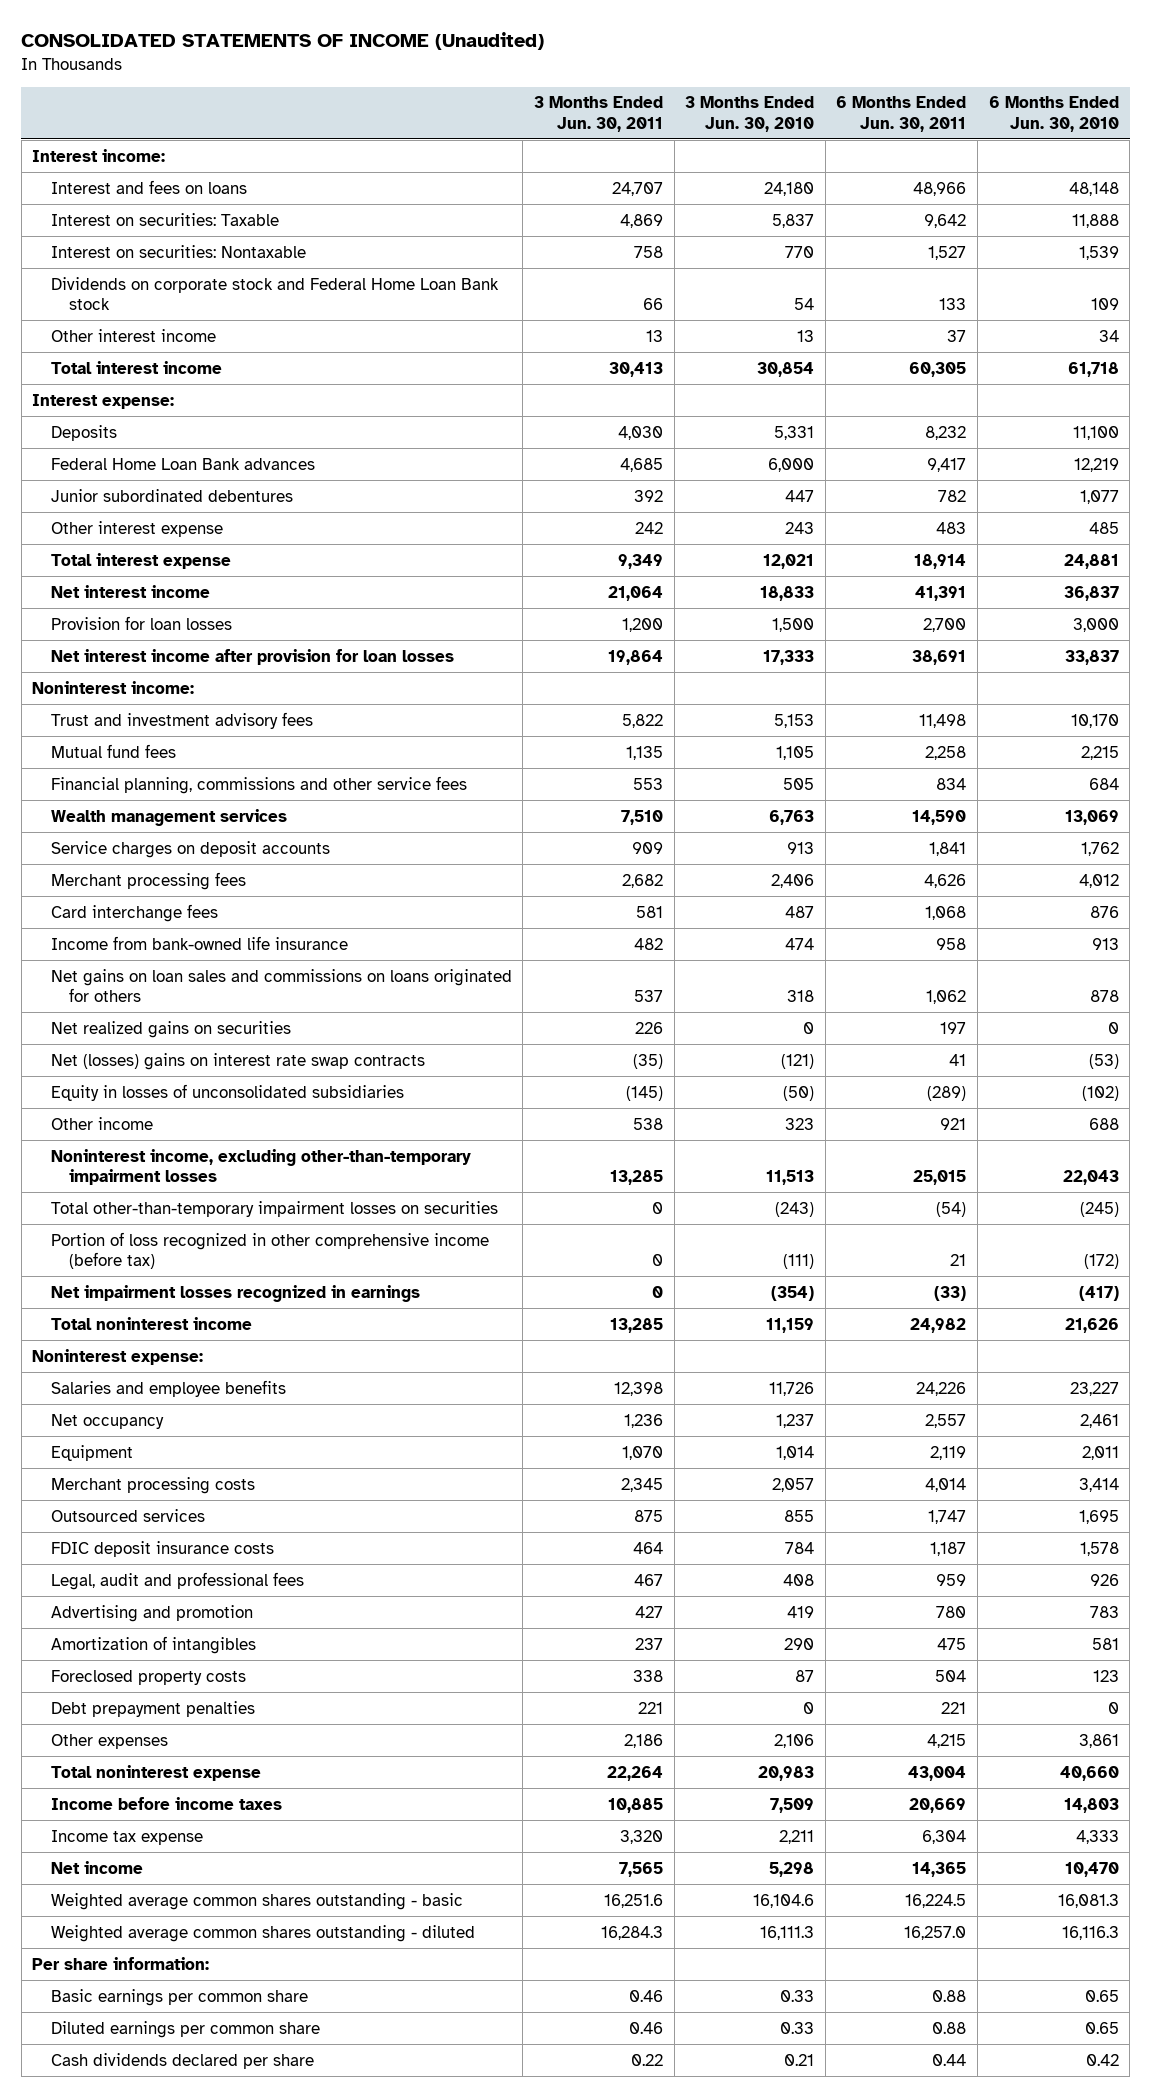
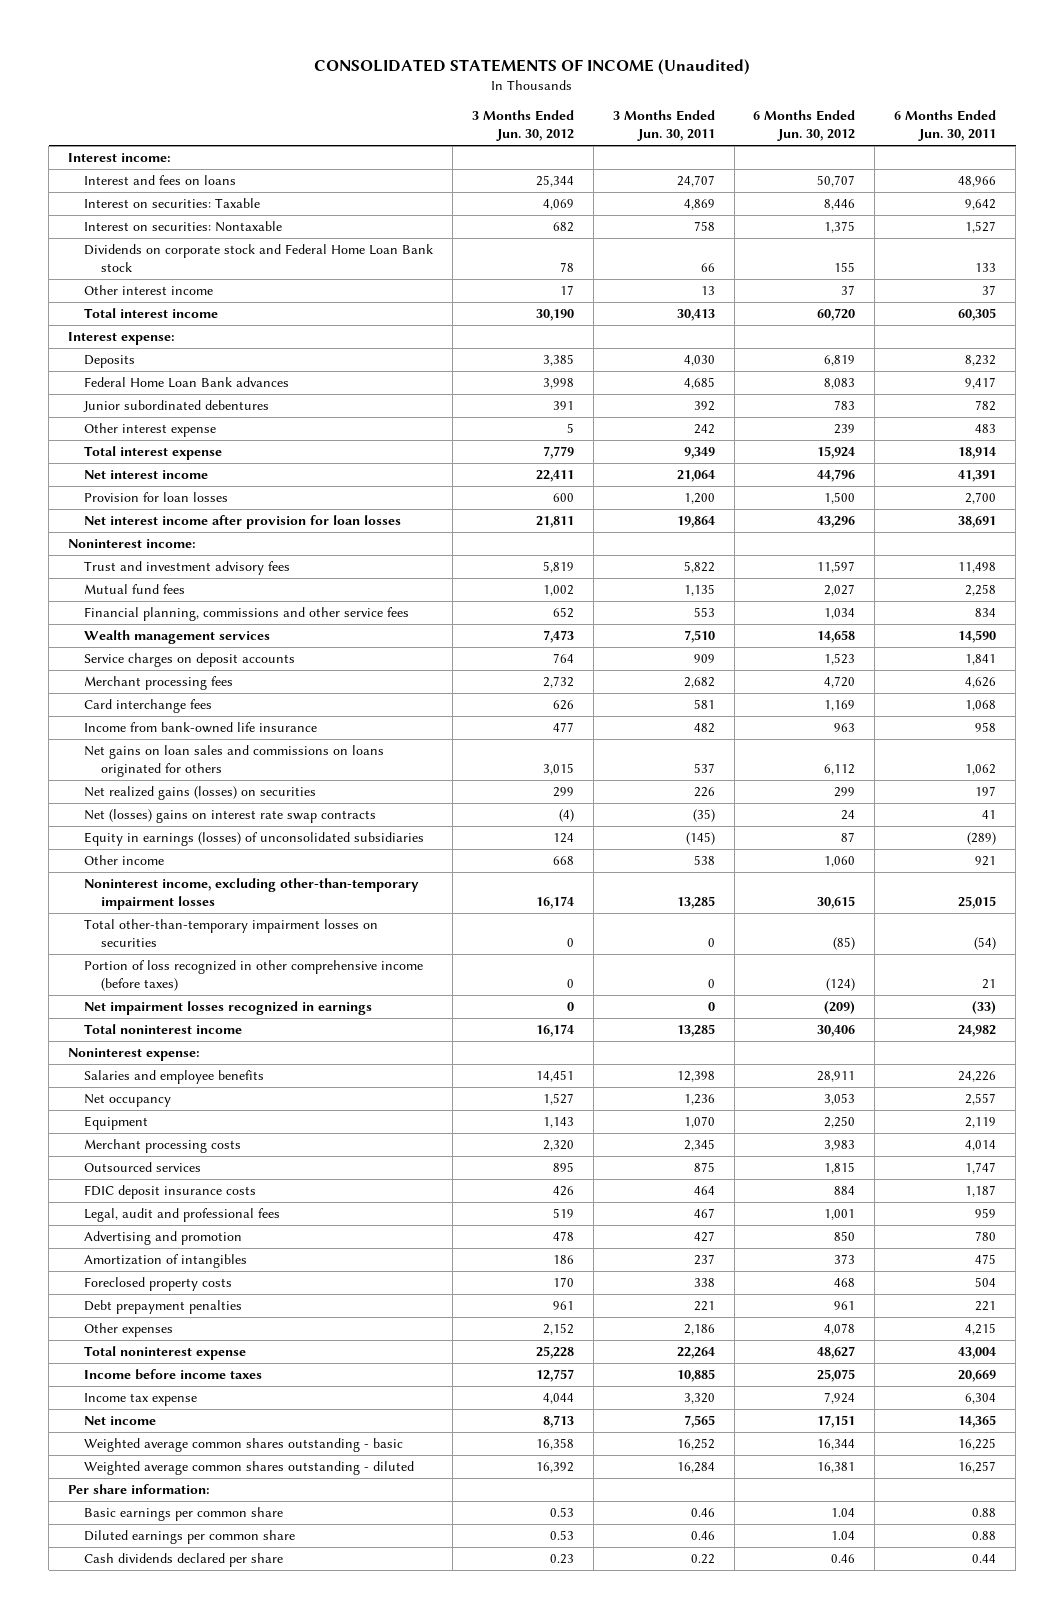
- | 3 Months Ended Jun. 30, 2011 | 3 Months Ended Jun. 30, 2010 | 6 Months Ended Jun. 30, 2011 | 6 Months Ended Jun. 30, 2010
+ | 3 Months Ended Jun. 30, 2012 | 3 Months Ended Jun. 30, 2011 | 6 Months Ended Jun. 30, 2012 | 6 Months Ended Jun. 30, 2011
- Net realized gains on securities | 226 | 0 | 197 | 0
+ Net realized gains (losses) on securities | 299 | 226 | 299 | 197
- Equity in losses of unconsolidated subsidiaries | (145) | (50) | (289) | (102)
+ Equity in earnings (losses) of unconsolidated subsidiaries | 124 | (145) | 87 | (289)
- Portion of loss recognized in other comprehensive income (before tax) | 0 | (111) | 21 | (172)
+ Portion of loss recognized in other comprehensive income (before taxes) | 0 | 0 | (124) | 21
- Weighted average common shares outstanding - basic | 16,251.6 | 16,104.6 | 16,224.5 | 16,081.3
- Weighted average common shares outstanding - diluted | 16,284.3 | 16,111.3 | 16,257.0 | 16,116.3
+ Weighted average common shares outstanding - basic | 16,358 | 16,252 | 16,344 | 16,225
+ Weighted average common shares outstanding - diluted | 16,392 | 16,284 | 16,381 | 16,257

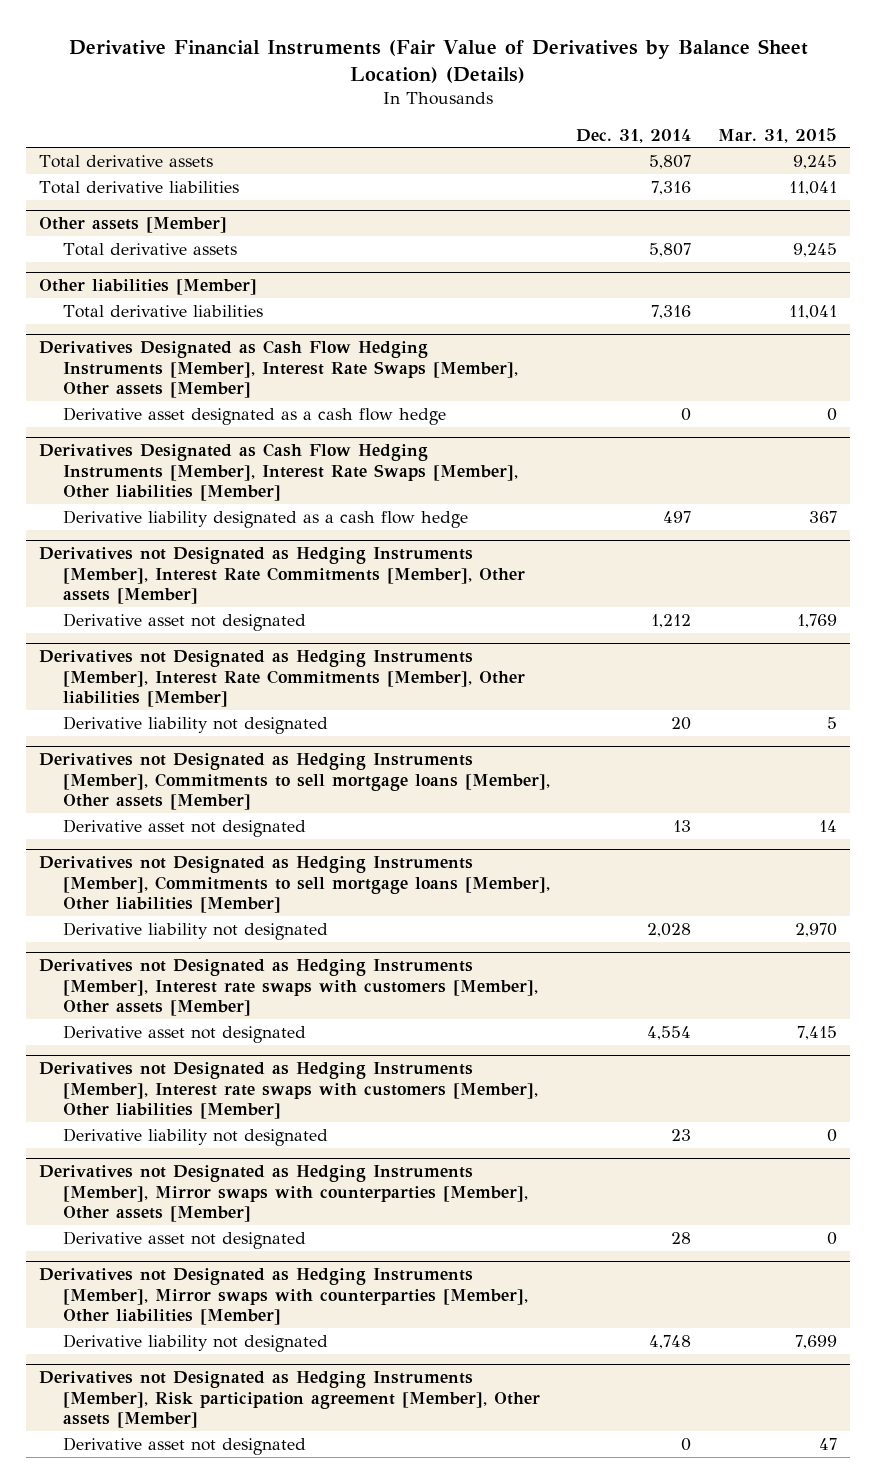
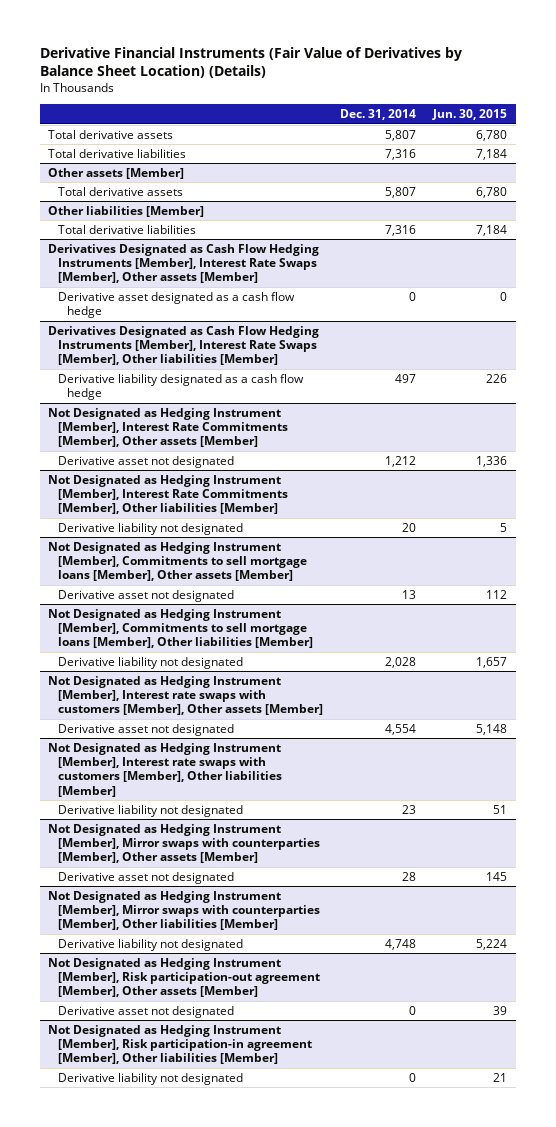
- | Dec. 31, 2014 | Mar. 31, 2015
+ | Dec. 31, 2014 | Jun. 30, 2015
- Derivatives not Designated as Hedging Instruments [Member], Interest Rate Commitments [Member], Other assets [Member]
+ Not Designated as Hedging Instrument [Member], Interest Rate Commitments [Member], Other assets [Member]
- Derivatives not Designated as Hedging Instruments [Member], Interest Rate Commitments [Member], Other liabilities [Member]
+ Not Designated as Hedging Instrument [Member], Interest Rate Commitments [Member], Other liabilities [Member]
- Derivatives not Designated as Hedging Instruments [Member], Commitments to sell mortgage loans [Member], Other assets [Member]
+ Not Designated as Hedging Instrument [Member], Commitments to sell mortgage loans [Member], Other assets [Member]
- Derivatives not Designated as Hedging Instruments [Member], Commitments to sell mortgage loans [Member], Other liabilities [Member]
+ Not Designated as Hedging Instrument [Member], Commitments to sell mortgage loans [Member], Other liabilities [Member]
- Derivatives not Designated as Hedging Instruments [Member], Interest rate swaps with customers [Member], Other assets [Member]
+ Not Designated as Hedging Instrument [Member], Interest rate swaps with customers [Member], Other assets [Member]
- Derivatives not Designated as Hedging Instruments [Member], Interest rate swaps with customers [Member], Other liabilities [Member]
+ Not Designated as Hedging Instrument [Member], Interest rate swaps with customers [Member], Other liabilities [Member]
- Derivatives not Designated as Hedging Instruments [Member], Mirror swaps with counterparties [Member], Other assets [Member]
+ Not Designated as Hedging Instrument [Member], Mirror swaps with counterparties [Member], Other assets [Member]
- Derivatives not Designated as Hedging Instruments [Member], Mirror swaps with counterparties [Member], Other liabilities [Member]
+ Not Designated as Hedging Instrument [Member], Mirror swaps with counterparties [Member], Other liabilities [Member]
- Derivatives not Designated as Hedging Instruments [Member], Risk participation agreement [Member], Other assets [Member]
+ Not Designated as Hedging Instrument [Member], Risk participation-out agreement [Member], Other assets [Member]
+ Not Designated as Hedging Instrument [Member], Risk participation-in agreement [Member], Other liabilities [Member]
+ Derivative liability not designated | 0 | 21

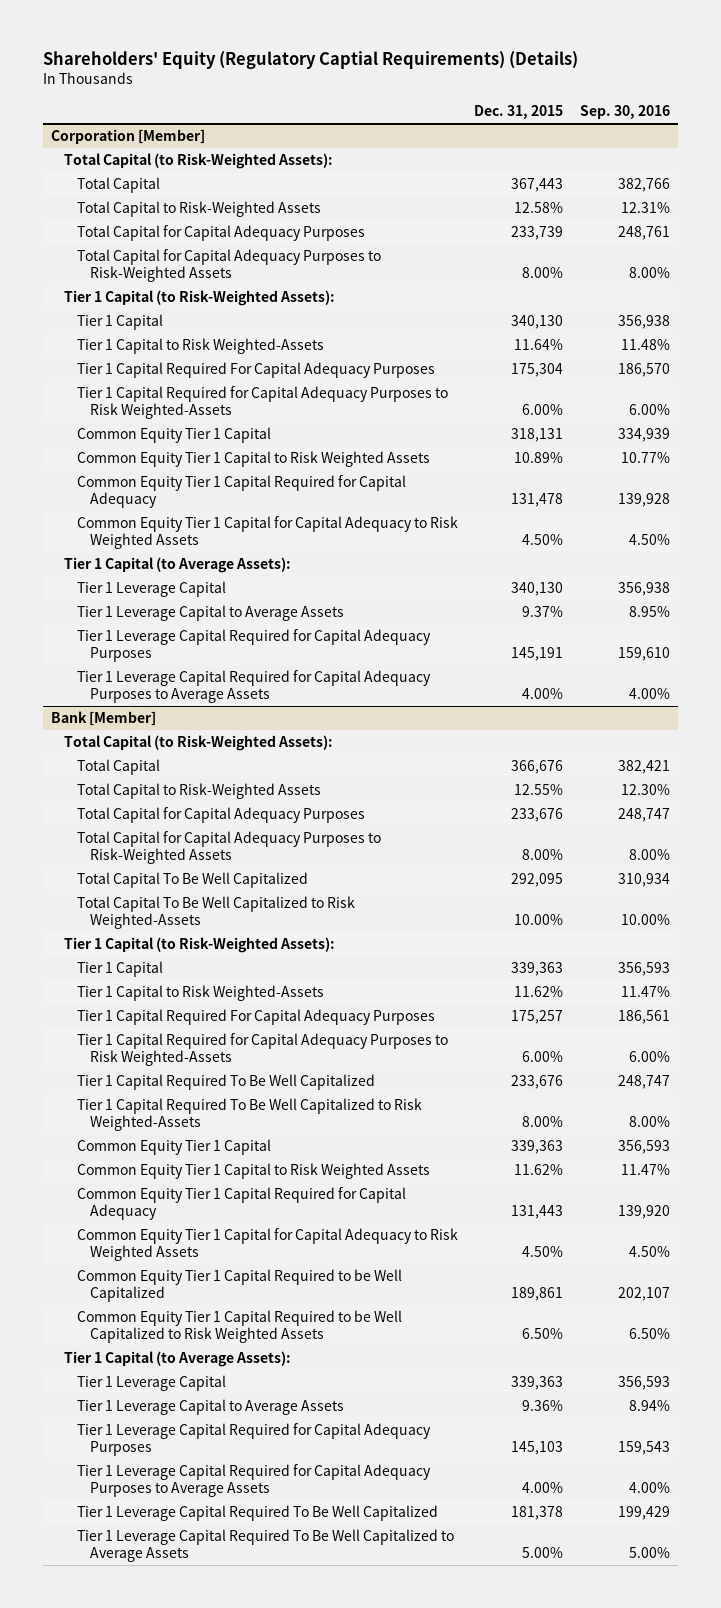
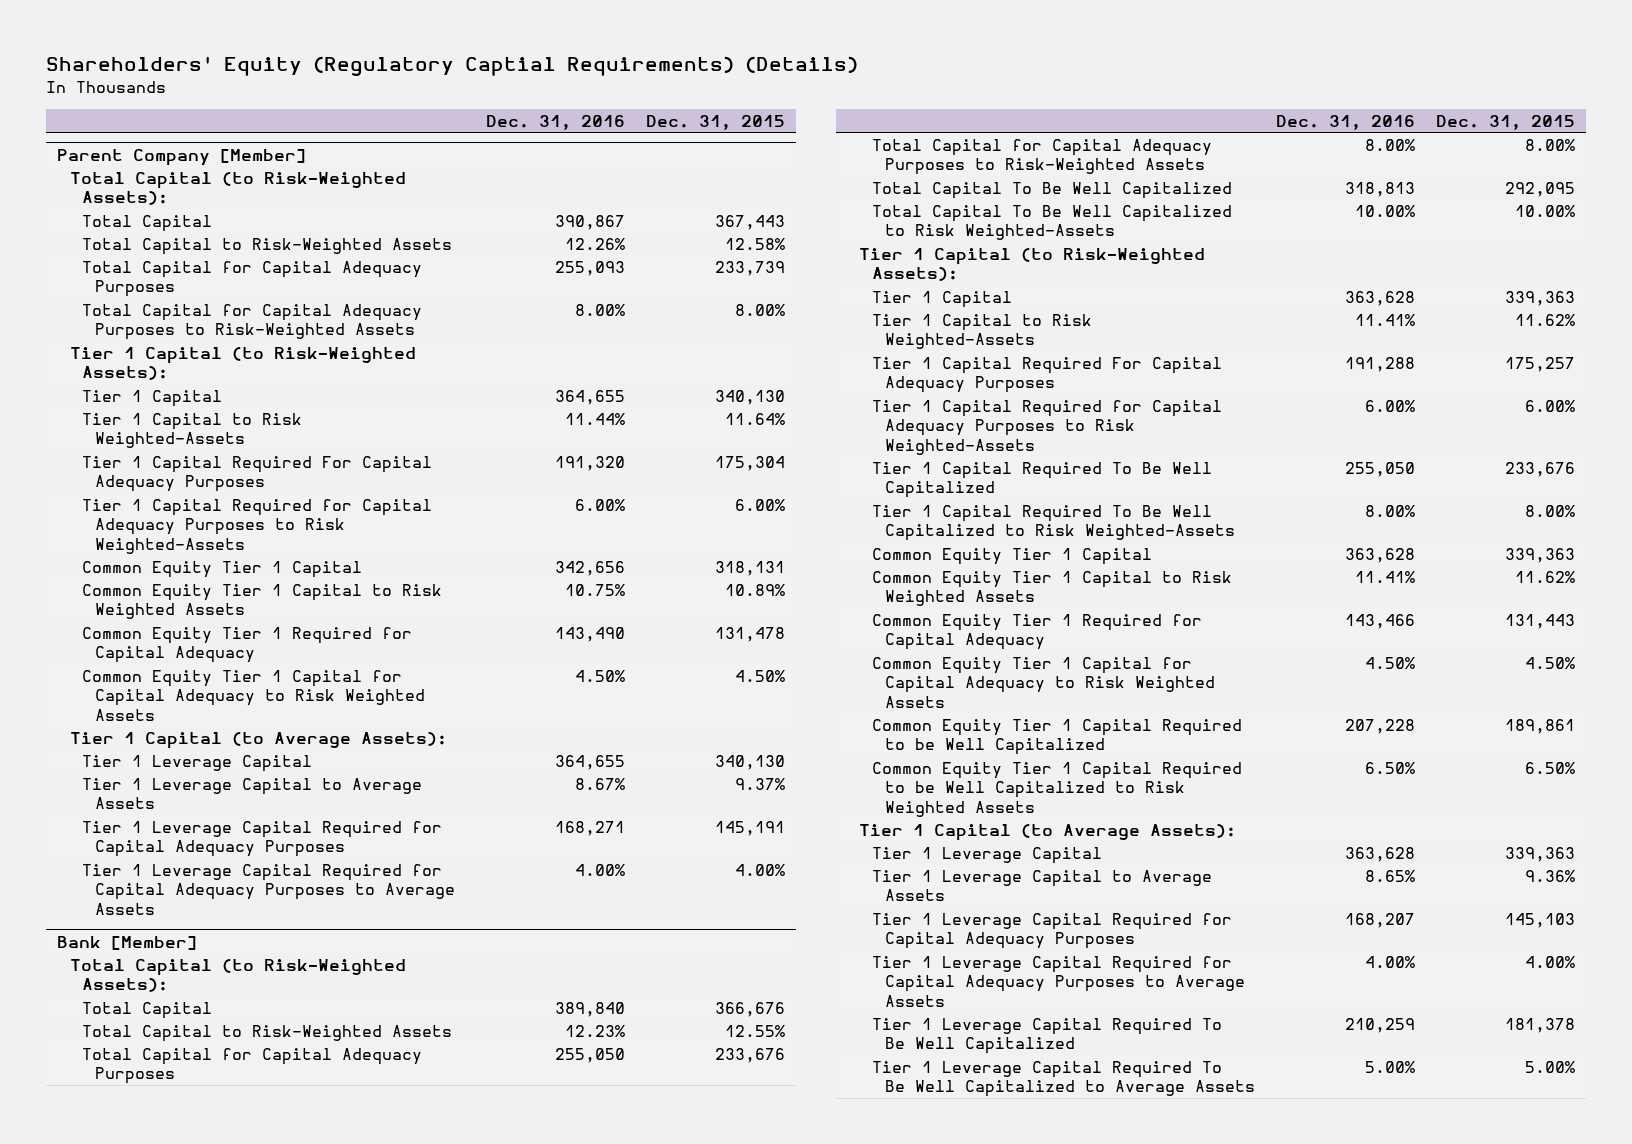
- | Dec. 31, 2015 | Sep. 30, 2016
+ | Dec. 31, 2016 | Dec. 31, 2015
- Corporation [Member]
+ Parent Company [Member]
- Common Equity Tier 1 Capital Required for Capital Adequacy | 131,478 | 139,928
+ Common Equity Tier 1 Required for Capital Adequacy | 143,490 | 131,478
@ Bank [Member]
- Common Equity Tier 1 Capital Required for Capital Adequacy | 131,443 | 139,920
+ Common Equity Tier 1 Required for Capital Adequacy | 143,466 | 131,443

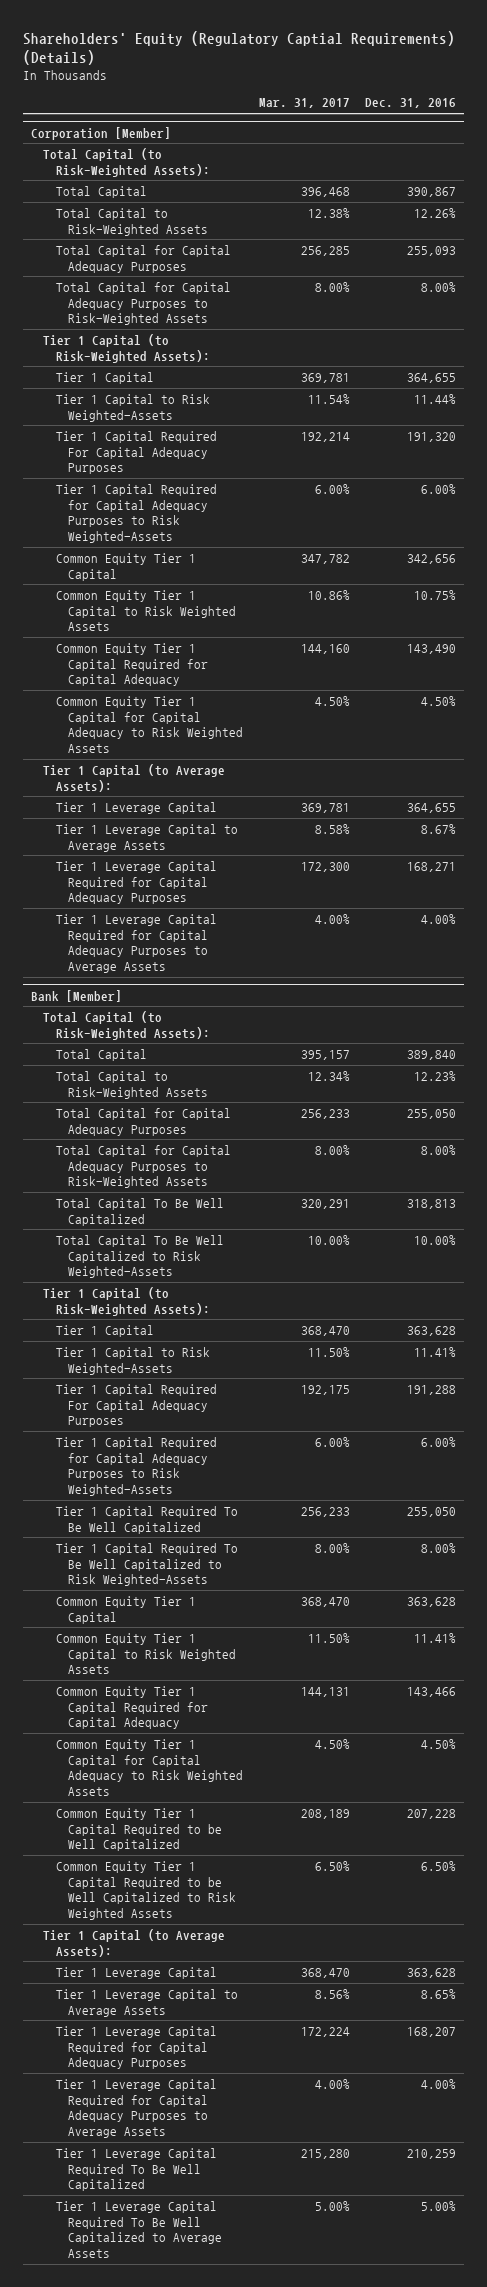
- | Dec. 31, 2016 | Dec. 31, 2015
+ | Mar. 31, 2017 | Dec. 31, 2016
- Parent Company [Member]
+ Corporation [Member]
- Common Equity Tier 1 Required for Capital Adequacy | 143,490 | 131,478
+ Common Equity Tier 1 Capital Required for Capital Adequacy | 144,160 | 143,490
@ Bank [Member]
- Common Equity Tier 1 Required for Capital Adequacy | 143,466 | 131,443
+ Common Equity Tier 1 Capital Required for Capital Adequacy | 144,131 | 143,466

